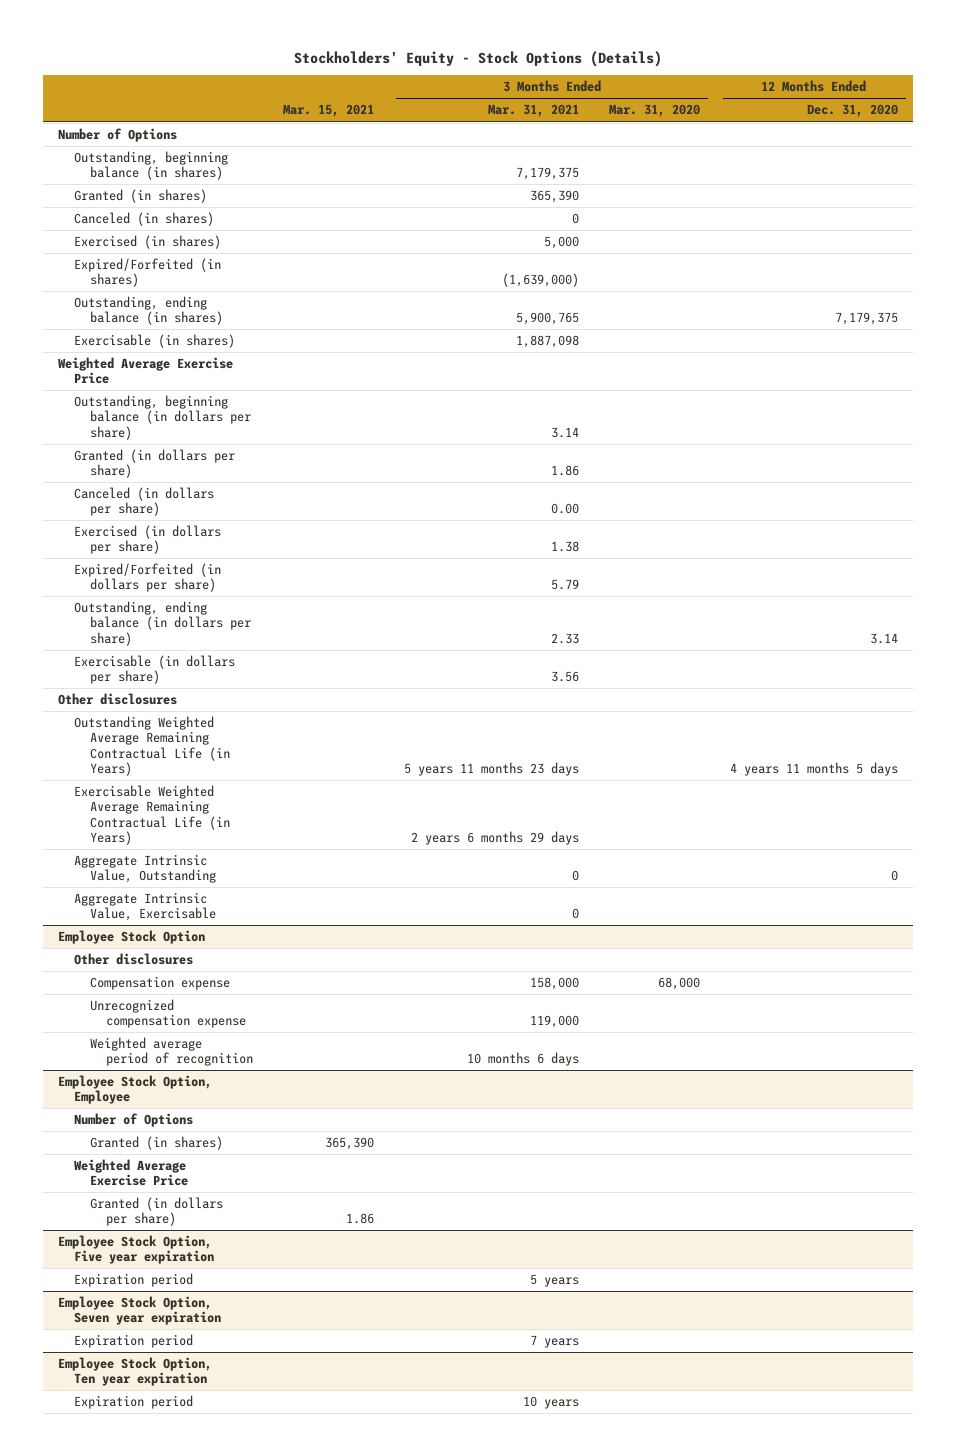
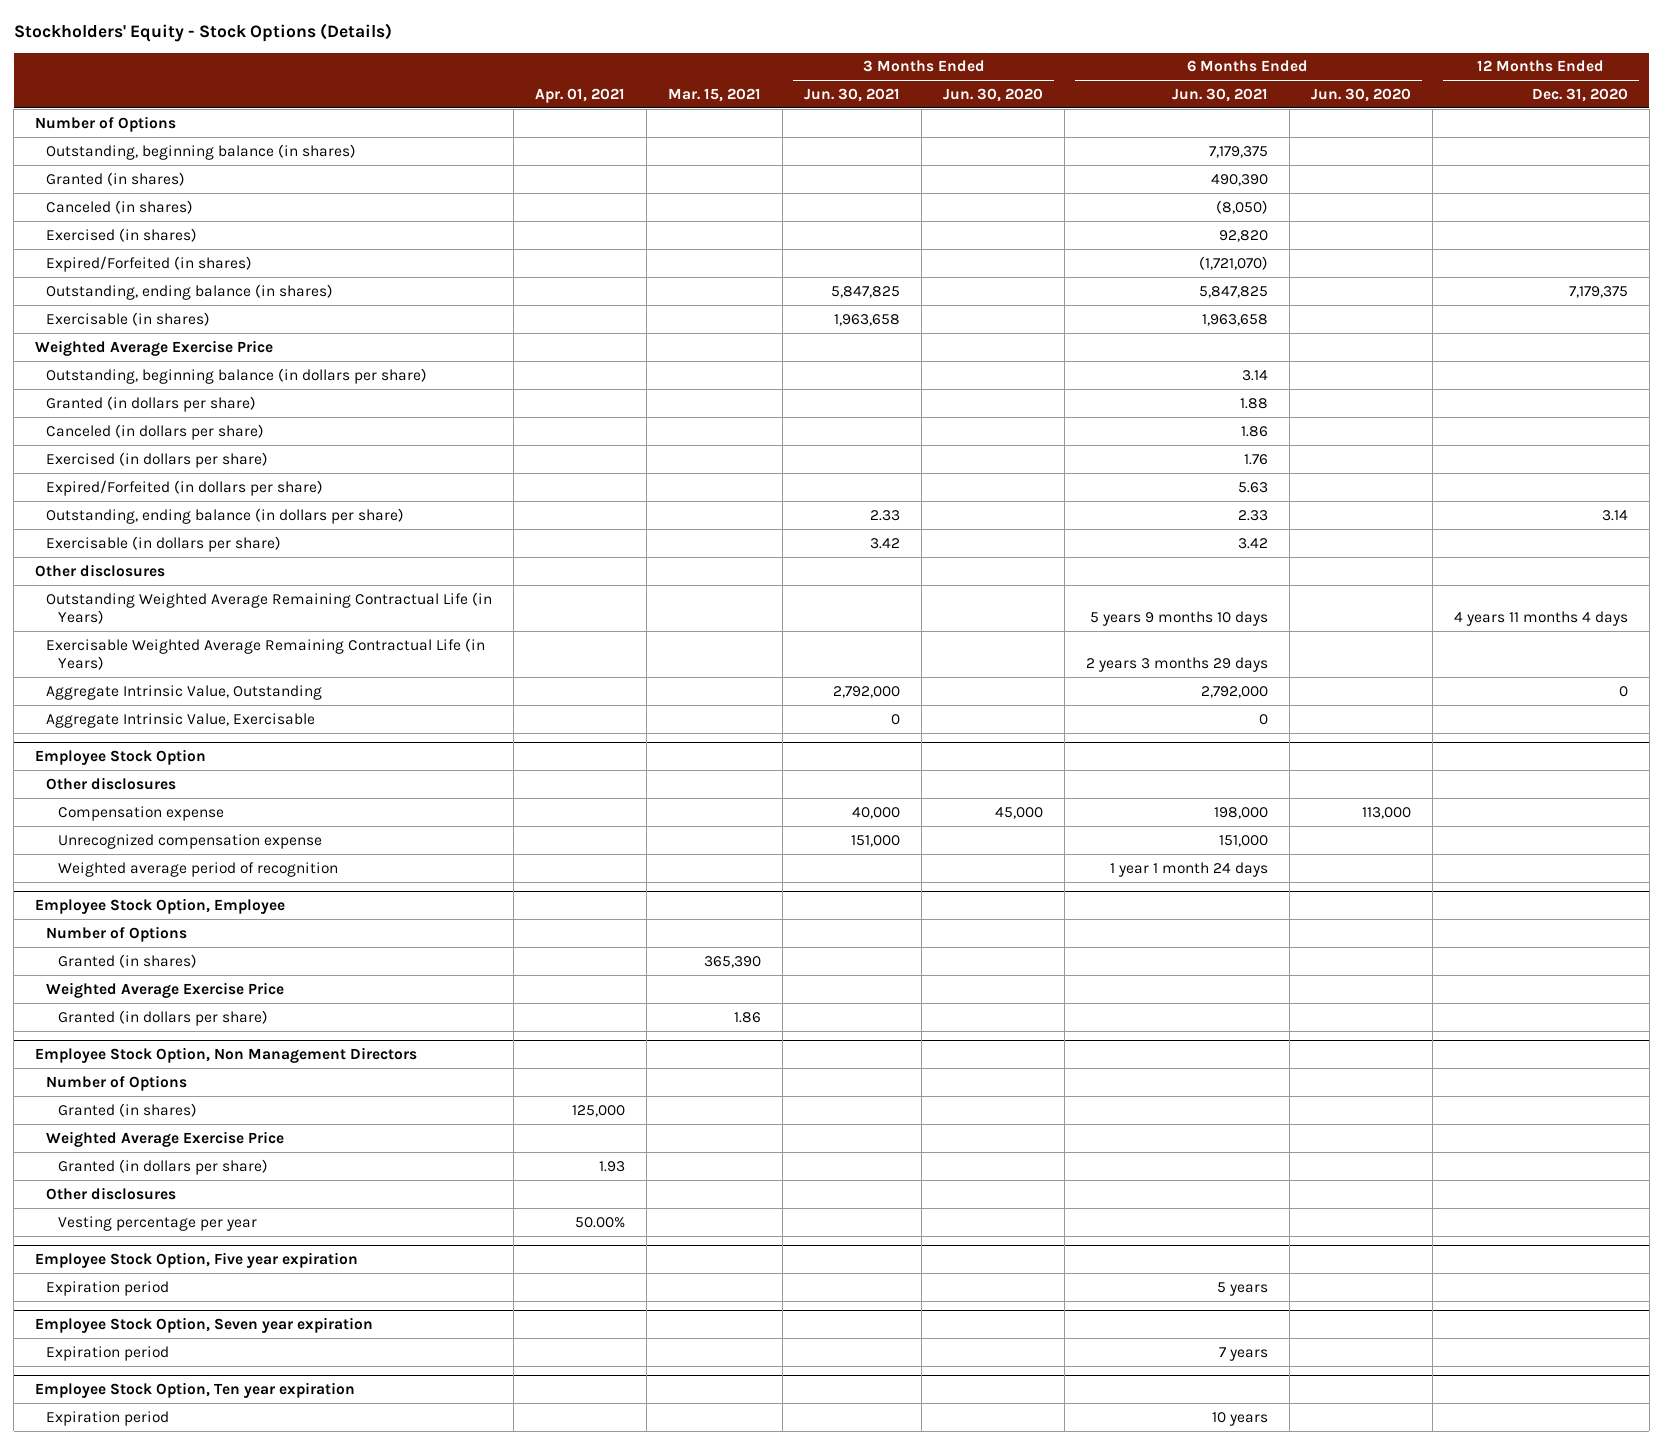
- | Mar. 15, 2021 | 3 Months Ended Mar. 31, 2021 | 3 Months Ended Mar. 31, 2020 | 12 Months Ended Dec. 31, 2020
+ | Apr. 01, 2021 | Mar. 15, 2021 | 3 Months Ended Jun. 30, 2021 | 3 Months Ended Jun. 30, 2020 | 6 Months Ended Jun. 30, 2021 | 6 Months Ended Jun. 30, 2020 | 12 Months Ended Dec. 31, 2020
- Outstanding Weighted Average Remaining Contractual Life (in Years) | | 5 years 11 months 23 days | | 4 years 11 months 5 days
+ Outstanding Weighted Average Remaining Contractual Life (in Years) | | | | | 5 years 9 months 10 days | | 4 years 11 months 4 days
+ Employee Stock Option, Non Management Directors
+ Number of Options
+ Granted (in shares) | 125,000 | | | | | |
+ Weighted Average Exercise Price
+ Granted (in dollars per share) | 1.93 | | | | | |
+ Other disclosures
+ Vesting percentage per year | 50.00% | | | | | |

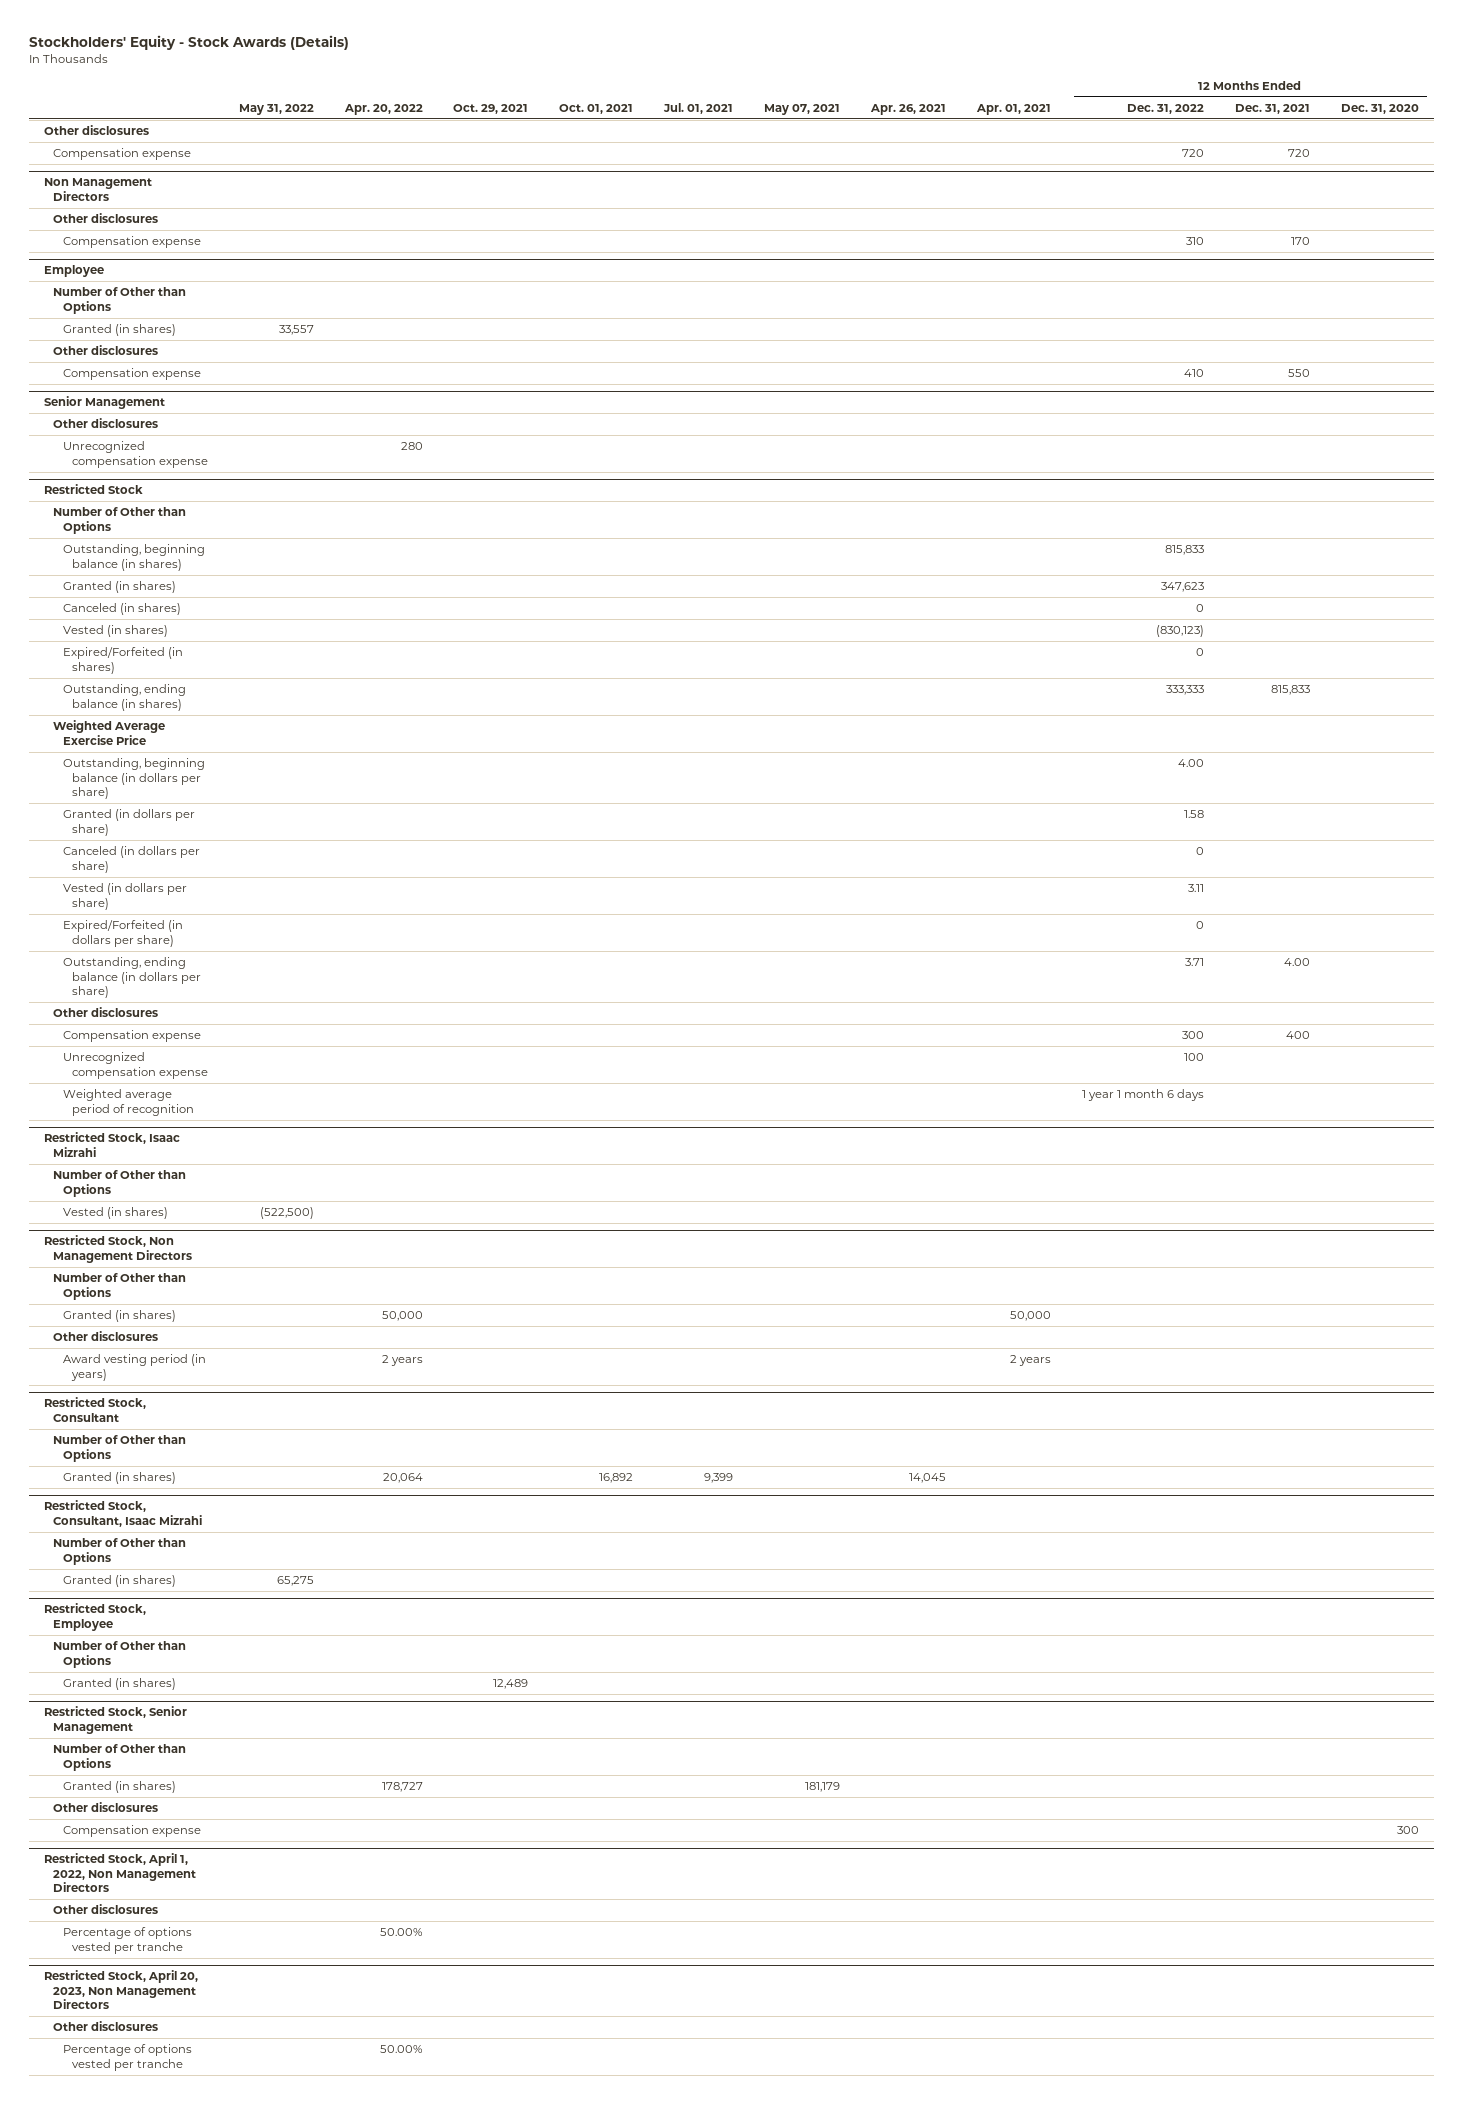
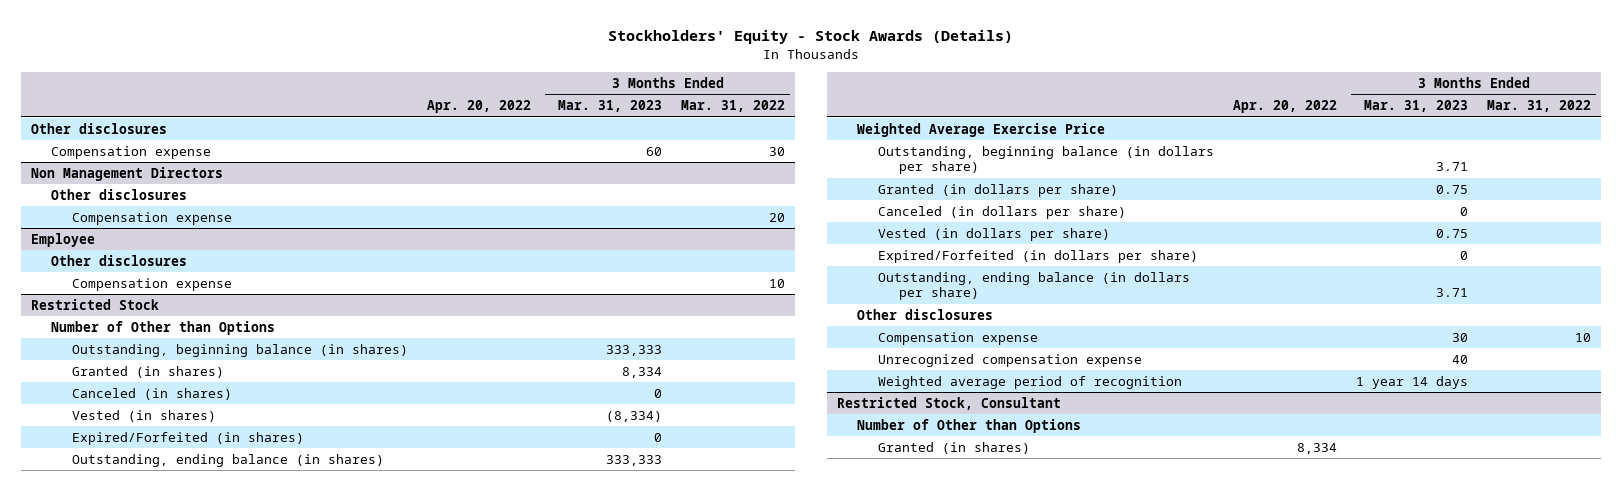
- | May 31, 2022 | Apr. 20, 2022 | Oct. 29, 2021 | Oct. 01, 2021 | Jul. 01, 2021 | May 07, 2021 | Apr. 26, 2021 | Apr. 01, 2021 | 12 Months Ended Dec. 31, 2022 | 12 Months Ended Dec. 31, 2021 | 12 Months Ended Dec. 31, 2020
+ | Apr. 20, 2022 | 3 Months Ended Mar. 31, 2023 | 3 Months Ended Mar. 31, 2022
@ Employee
- Number of Other than Options
- Granted (in shares) | 33,557 | | | | | | | | | |
- Senior Management
- Other disclosures
- Unrecognized compensation expense | | 280 | | | | | | | | |
- Restricted Stock, Isaac Mizrahi
- Number of Other than Options
- Vested (in shares) | (522,500) | | | | | | | | | |
- Restricted Stock, Non Management Directors
- Number of Other than Options
- Granted (in shares) | | 50,000 | | | | | | 50,000 | | |
- Other disclosures
- Award vesting period (in years) | | 2 years | | | | | | 2 years | | |
@ Restricted Stock, Consultant
- Granted (in shares) | | 20,064 | | 16,892 | 9,399 | | 14,045 | | | |
- Restricted Stock, Consultant, Isaac Mizrahi
- Number of Other than Options
- Granted (in shares) | 65,275 | | | | | | | | | |
- Restricted Stock, Employee
- Number of Other than Options
- Granted (in shares) | | | 12,489 | | | | | | | |
- Restricted Stock, Senior Management
- Number of Other than Options
- Granted (in shares) | | 178,727 | | | | 181,179 | | | | |
- Other disclosures
- Compensation expense | | | | | | | | | | | 300
- Restricted Stock, April 1, 2022, Non Management Directors
- Other disclosures
- Percentage of options vested per tranche | | 50.00% | | | | | | | | |
- Restricted Stock, April 20, 2023, Non Management Directors
- Other disclosures
- Percentage of options vested per tranche | | 50.00% | | | | | | | | |
@ Restricted Stock, Consultant
+ Granted (in shares) | 8,334 | |

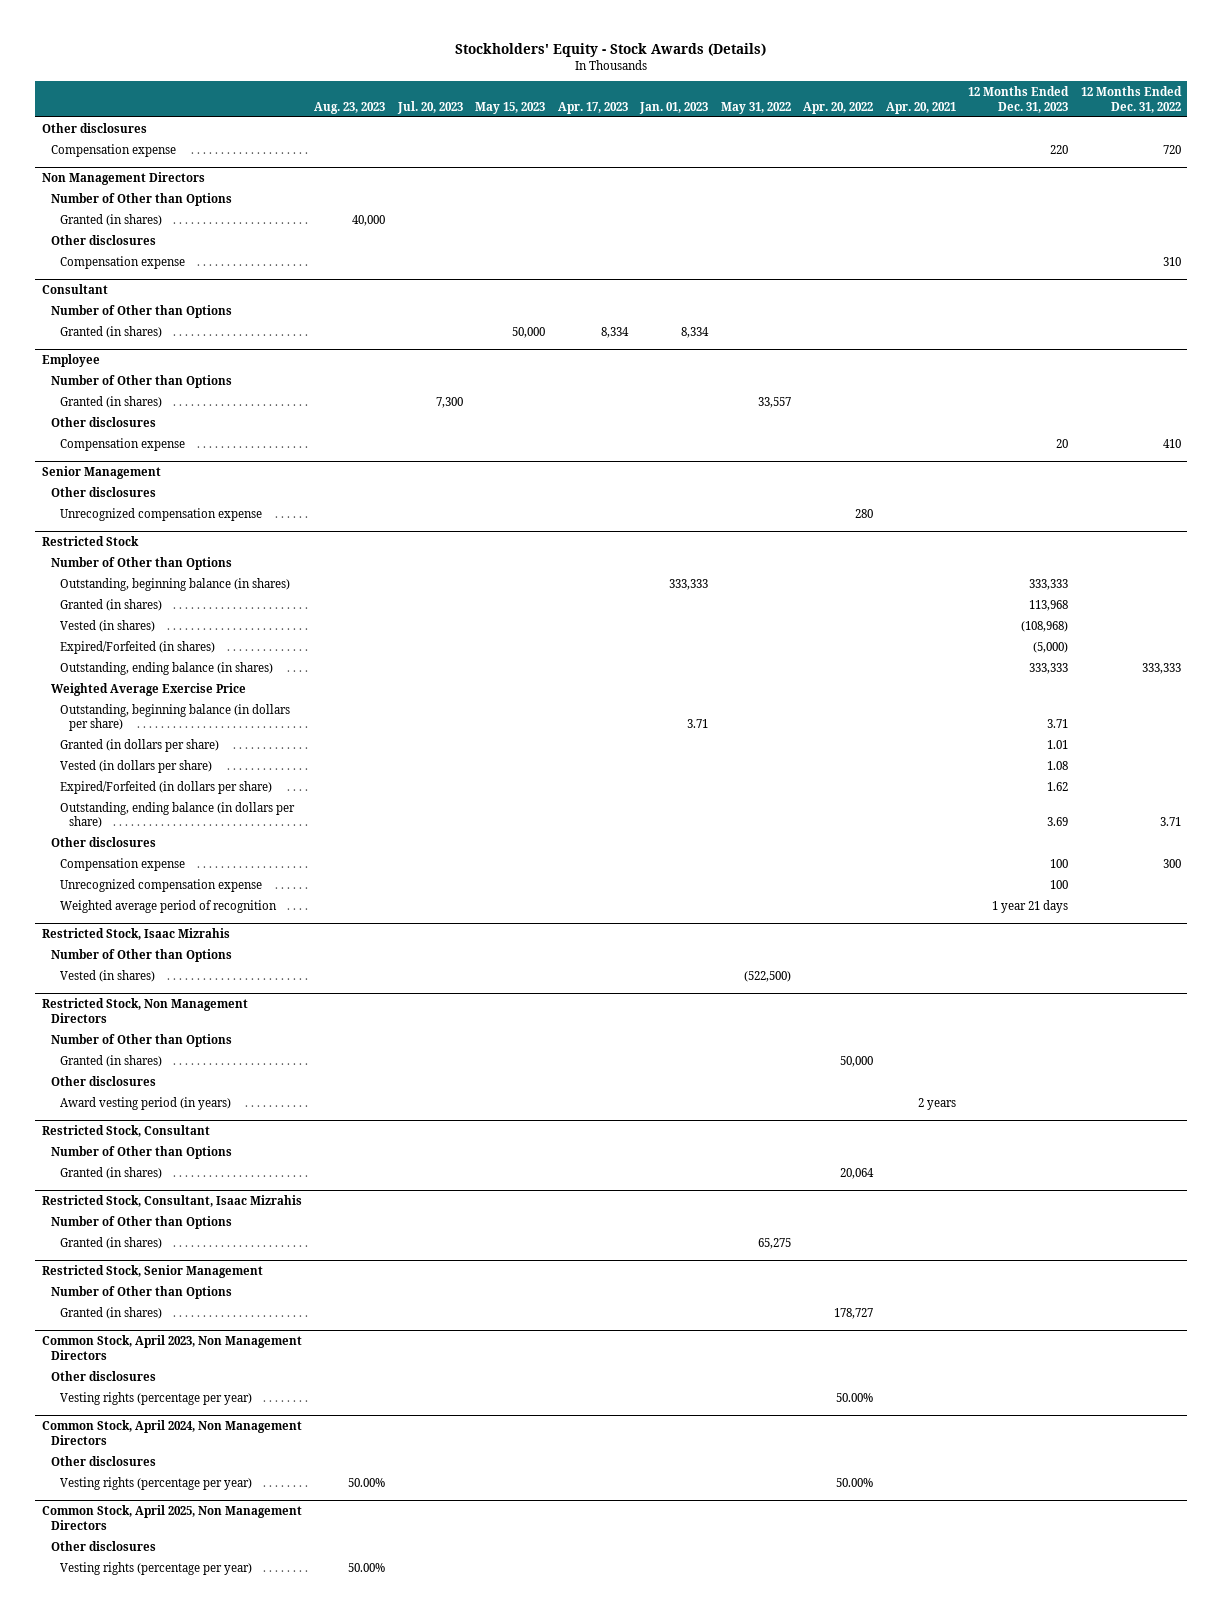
- | Apr. 20, 2022 | 3 Months Ended Mar. 31, 2023 | 3 Months Ended Mar. 31, 2022
+ | Aug. 23, 2023 | Jul. 20, 2023 | May 15, 2023 | Apr. 17, 2023 | Jan. 01, 2023 | May 31, 2022 | Apr. 20, 2022 | Apr. 20, 2021 | 12 Months Ended Dec. 31, 2023 | 12 Months Ended Dec. 31, 2022
@ Non Management Directors
+ Number of Other than Options
+ Granted (in shares) | 40,000 | | | | | | | | |
+ Consultant
+ Number of Other than Options
+ Granted (in shares) | | | 50,000 | 8,334 | 8,334 | | | | |
@ Employee
+ Number of Other than Options
+ Granted (in shares) | | 7,300 | | | | 33,557 | | | |
+ Senior Management
+ Other disclosures
+ Unrecognized compensation expense | | | | | | | 280 | | |
@ Restricted Stock
- Canceled (in shares) | | 0 |
- Canceled (in dollars per share) | | 0 |
+ Restricted Stock, Isaac Mizrahis
+ Number of Other than Options
+ Vested (in shares) | | | | | | (522,500) | | | |
+ Restricted Stock, Non Management Directors
+ Number of Other than Options
+ Granted (in shares) | | | | | | | 50,000 | | |
+ Other disclosures
+ Award vesting period (in years) | | | | | | | | 2 years | |
@ Restricted Stock, Consultant
- Granted (in shares) | 8,334 | |
+ Granted (in shares) | | | | | | | 20,064 | | |
+ Restricted Stock, Consultant, Isaac Mizrahis
+ Number of Other than Options
+ Granted (in shares) | | | | | | 65,275 | | | |
+ Restricted Stock, Senior Management
+ Number of Other than Options
+ Granted (in shares) | | | | | | | 178,727 | | |
+ Common Stock, April 2023, Non Management Directors
+ Other disclosures
+ Vesting rights (percentage per year) | | | | | | | 50.00% | | |
+ Common Stock, April 2024, Non Management Directors
+ Other disclosures
+ Vesting rights (percentage per year) | 50.00% | | | | | | 50.00% | | |
+ Common Stock, April 2025, Non Management Directors
+ Other disclosures
+ Vesting rights (percentage per year) | 50.00% | | | | | | | | |

